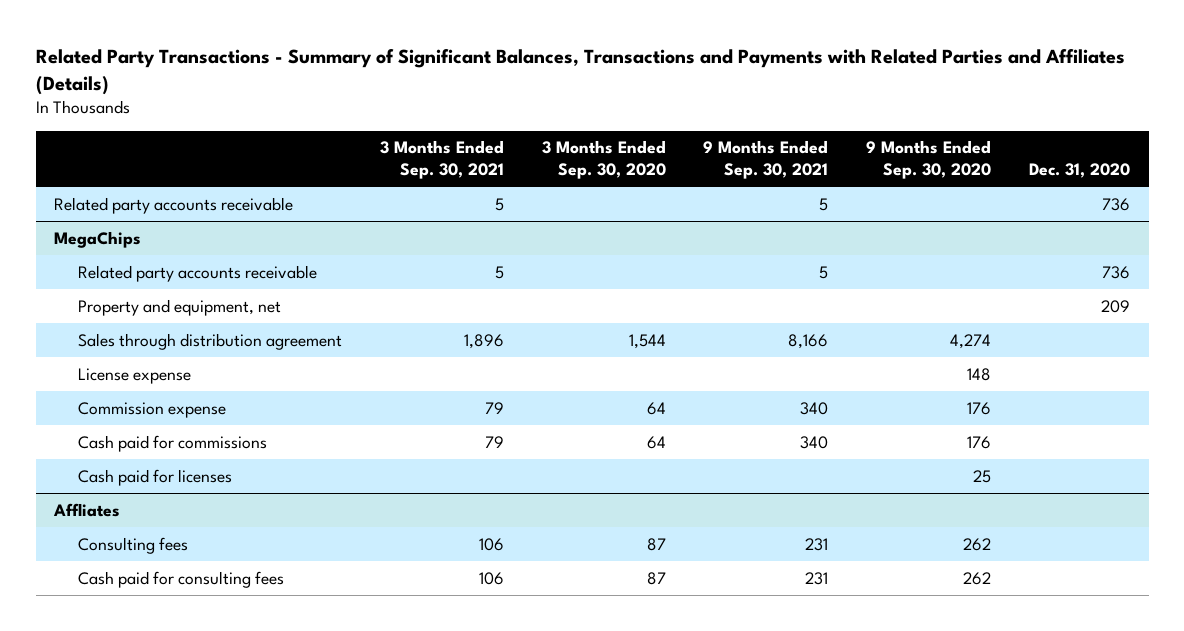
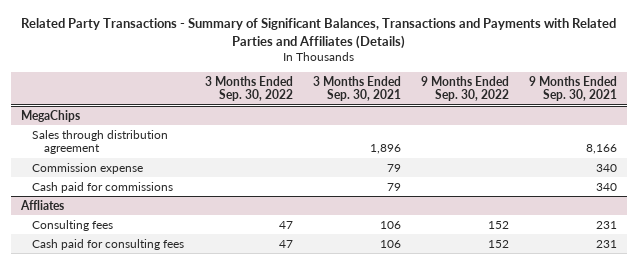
- | 3 Months Ended Sep. 30, 2021 | 3 Months Ended Sep. 30, 2020 | 9 Months Ended Sep. 30, 2021 | 9 Months Ended Sep. 30, 2020 | Dec. 31, 2020
+ | 3 Months Ended Sep. 30, 2022 | 3 Months Ended Sep. 30, 2021 | 9 Months Ended Sep. 30, 2022 | 9 Months Ended Sep. 30, 2021
- Related party accounts receivable | 5 | | 5 | | 736
@ MegaChips
- Related party accounts receivable | 5 | | 5 | | 736
- Property and equipment, net | | | | | 209
- License expense | | | | 148 |
- Cash paid for licenses | | | | 25 |

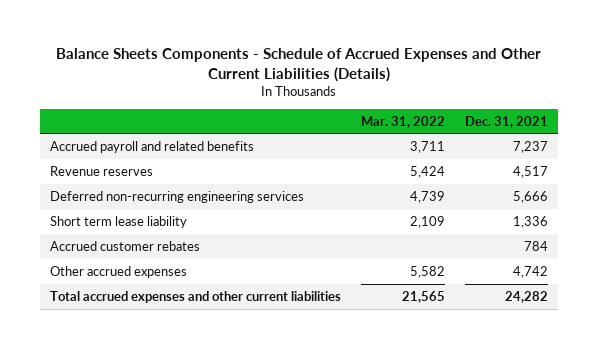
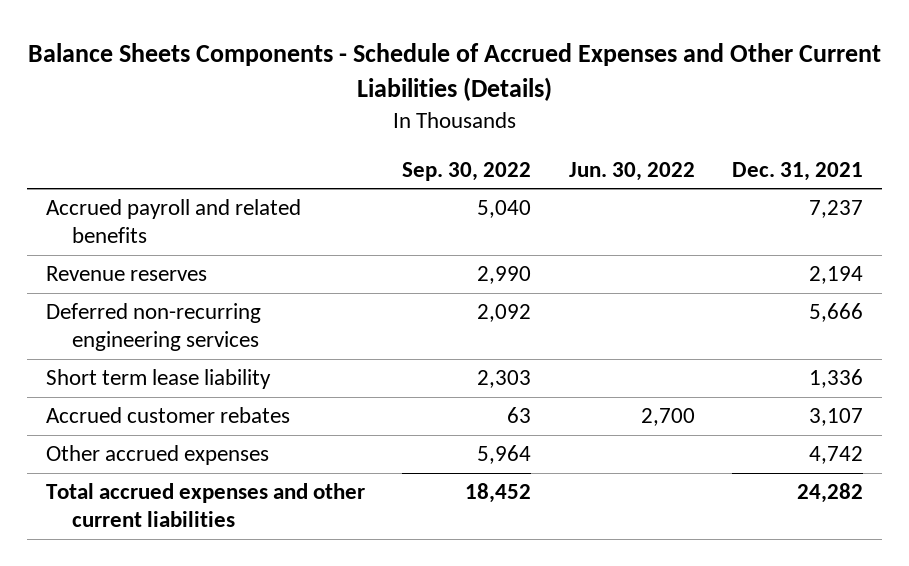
- | Mar. 31, 2022 | Dec. 31, 2021
+ | Sep. 30, 2022 | Jun. 30, 2022 | Dec. 31, 2021
- Revenue reserves | 5,424 | 4,517
+ Revenue reserves | 2,990 | | 2,194
- Accrued customer rebates | | 784
+ Accrued customer rebates | 63 | 2,700 | 3,107

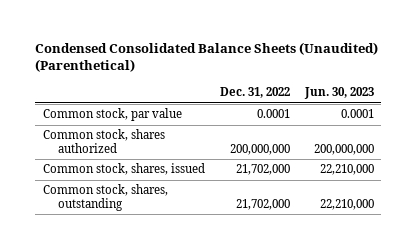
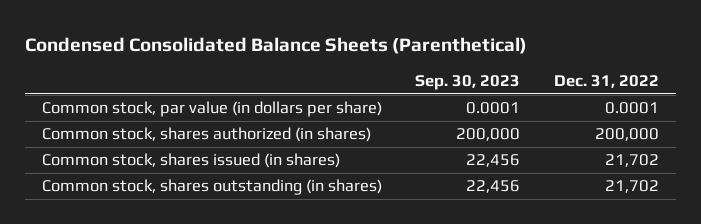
- Condensed Consolidated Balance Sheets (Unaudited) (Parenthetical)
+ Condensed Consolidated Balance Sheets (Parenthetical)
- | Dec. 31, 2022 | Jun. 30, 2023
+ | Sep. 30, 2023 | Dec. 31, 2022
- Common stock, par value | 0.0001 | 0.0001
- Common stock, shares authorized | 200,000,000 | 200,000,000
- Common stock, shares, issued | 21,702,000 | 22,210,000
- Common stock, shares, outstanding | 21,702,000 | 22,210,000
+ Common stock, par value (in dollars per share) | 0.0001 | 0.0001
+ Common stock, shares authorized (in shares) | 200,000 | 200,000
+ Common stock, shares issued (in shares) | 22,456 | 21,702
+ Common stock, shares outstanding (in shares) | 22,456 | 21,702

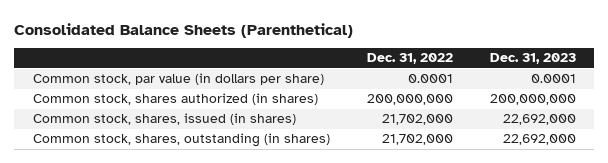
- Condensed Consolidated Balance Sheets (Parenthetical)
+ Consolidated Balance Sheets (Parenthetical)
- | Sep. 30, 2023 | Dec. 31, 2022
+ | Dec. 31, 2022 | Dec. 31, 2023
- Common stock, shares authorized (in shares) | 200,000 | 200,000
- Common stock, shares issued (in shares) | 22,456 | 21,702
- Common stock, shares outstanding (in shares) | 22,456 | 21,702
+ Common stock, shares authorized (in shares) | 200,000,000 | 200,000,000
+ Common stock, shares, issued (in shares) | 21,702,000 | 22,692,000
+ Common stock, shares, outstanding (in shares) | 21,702,000 | 22,692,000

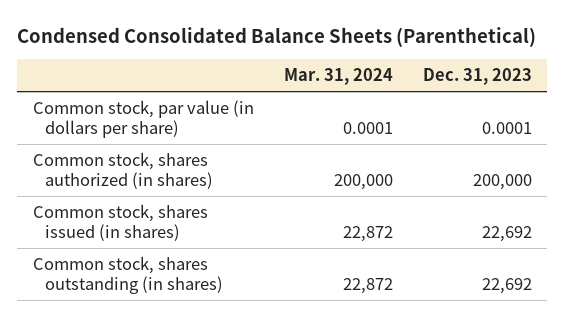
- Consolidated Balance Sheets (Parenthetical)
+ Condensed Consolidated Balance Sheets (Parenthetical)
- | Dec. 31, 2022 | Dec. 31, 2023
+ | Mar. 31, 2024 | Dec. 31, 2023
- Common stock, shares authorized (in shares) | 200,000,000 | 200,000,000
- Common stock, shares, issued (in shares) | 21,702,000 | 22,692,000
- Common stock, shares, outstanding (in shares) | 21,702,000 | 22,692,000
+ Common stock, shares authorized (in shares) | 200,000 | 200,000
+ Common stock, shares issued (in shares) | 22,872 | 22,692
+ Common stock, shares outstanding (in shares) | 22,872 | 22,692

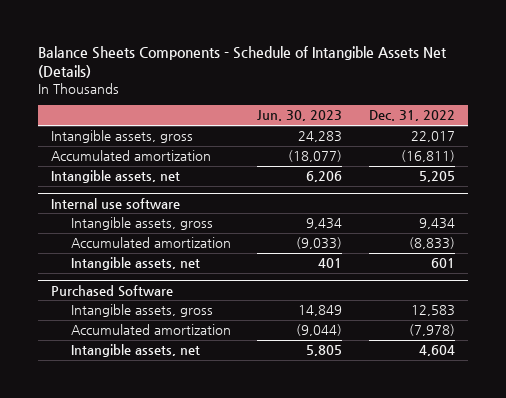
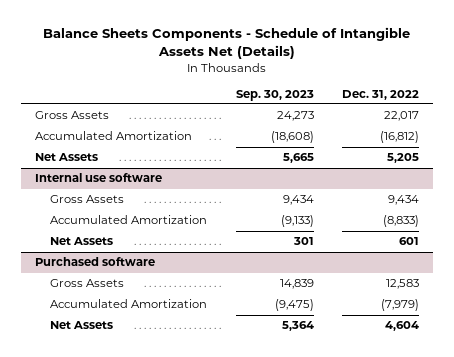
- | Jun. 30, 2023 | Dec. 31, 2022
+ | Sep. 30, 2023 | Dec. 31, 2022
- Intangible assets, gross | 24,283 | 22,017
- Accumulated amortization | (18,077) | (16,811)
- Intangible assets, net | 6,206 | 5,205
+ Gross Assets | 24,273 | 22,017
+ Accumulated Amortization | (18,608) | (16,812)
+ Net Assets | 5,665 | 5,205
@ Internal use software
- Intangible assets, gross | 9,434 | 9,434
- Accumulated amortization | (9,033) | (8,833)
- Intangible assets, net | 401 | 601
- Purchased Software
- Intangible assets, gross | 14,849 | 12,583
- Accumulated amortization | (9,044) | (7,978)
- Intangible assets, net | 5,805 | 4,604
@ Internal use software
+ Gross Assets | 9,434 | 9,434
+ Accumulated Amortization | (9,133) | (8,833)
+ Net Assets | 301 | 601
+ Purchased software
+ Gross Assets | 14,839 | 12,583
+ Accumulated Amortization | (9,475) | (7,979)
+ Net Assets | 5,364 | 4,604

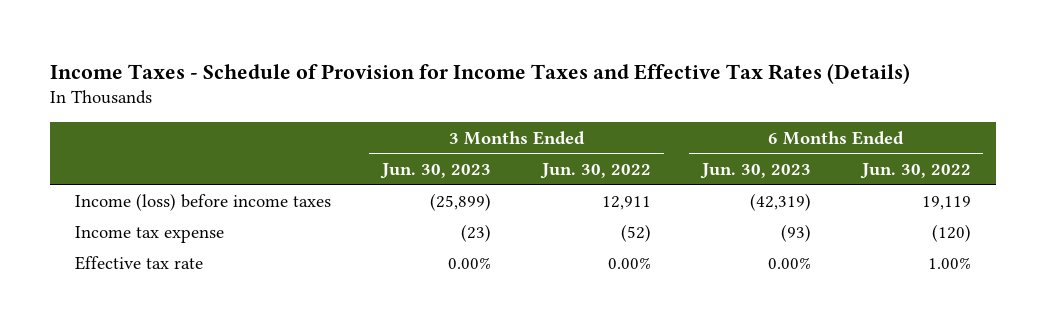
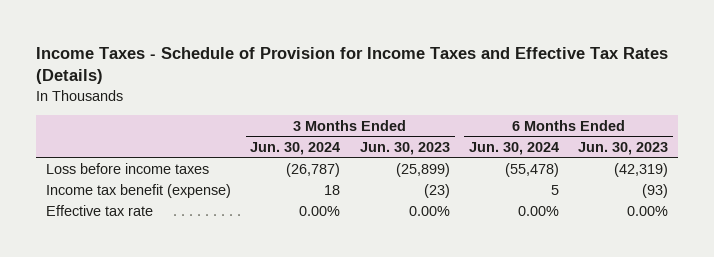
- | 3 Months Ended Jun. 30, 2023 | 3 Months Ended Jun. 30, 2022 | 6 Months Ended Jun. 30, 2023 | 6 Months Ended Jun. 30, 2022
+ | 3 Months Ended Jun. 30, 2024 | 3 Months Ended Jun. 30, 2023 | 6 Months Ended Jun. 30, 2024 | 6 Months Ended Jun. 30, 2023
- Income (loss) before income taxes | (25,899) | 12,911 | (42,319) | 19,119
- Income tax expense | (23) | (52) | (93) | (120)
+ Loss before income taxes | (26,787) | (25,899) | (55,478) | (42,319)
+ Income tax benefit (expense) | 18 | (23) | 5 | (93)

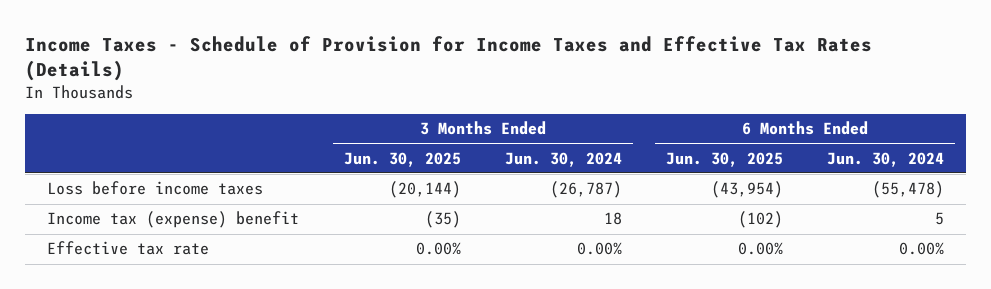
- | 3 Months Ended Jun. 30, 2024 | 3 Months Ended Jun. 30, 2023 | 6 Months Ended Jun. 30, 2024 | 6 Months Ended Jun. 30, 2023
+ | 3 Months Ended Jun. 30, 2025 | 3 Months Ended Jun. 30, 2024 | 6 Months Ended Jun. 30, 2025 | 6 Months Ended Jun. 30, 2024
- Income tax benefit (expense) | 18 | (23) | 5 | (93)
+ Income tax (expense) benefit | (35) | 18 | (102) | 5

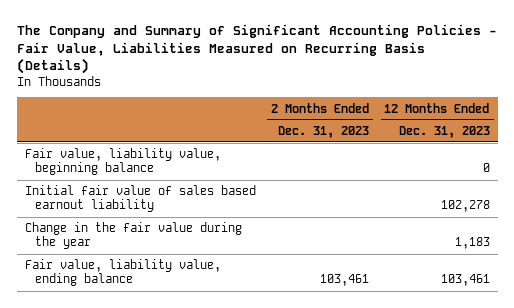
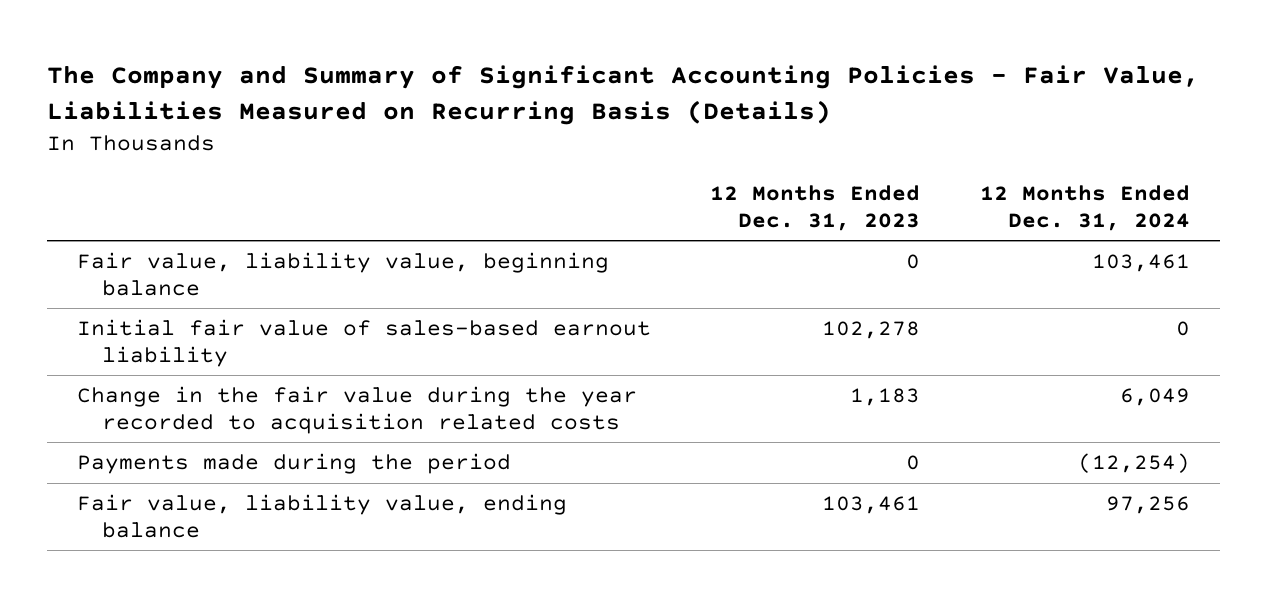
- | 2 Months Ended Dec. 31, 2023 | 12 Months Ended Dec. 31, 2023
+ | 12 Months Ended Dec. 31, 2023 | 12 Months Ended Dec. 31, 2024
- Initial fair value of sales based earnout liability | | 102,278
- Change in the fair value during the year | | 1,183
+ Initial fair value of sales-based earnout liability | 102,278 | 0
+ Change in the fair value during the year recorded to acquisition related costs | 1,183 | 6,049
+ Payments made during the period | 0 | (12,254)

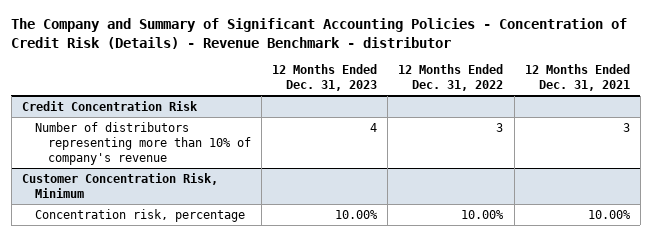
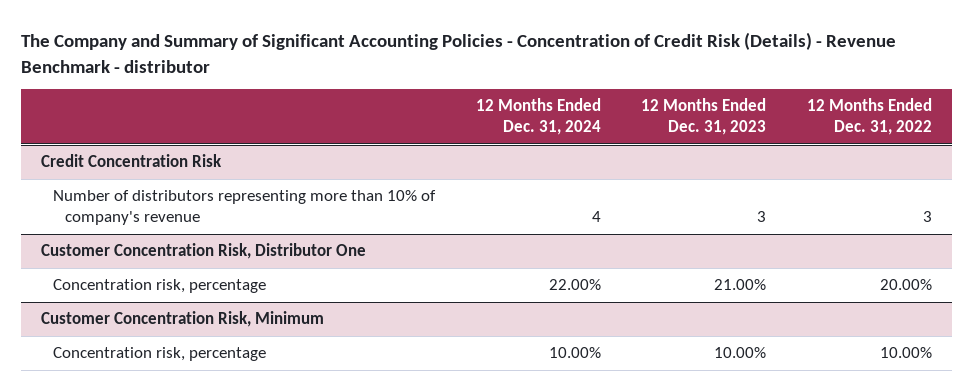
- | 12 Months Ended Dec. 31, 2023 | 12 Months Ended Dec. 31, 2022 | 12 Months Ended Dec. 31, 2021
+ | 12 Months Ended Dec. 31, 2024 | 12 Months Ended Dec. 31, 2023 | 12 Months Ended Dec. 31, 2022
@ Credit Concentration Risk
- Number of distributors representing more than 10% of company's revenue | 4 | 3 | 3
+ Number of distributors representing more than 10% of company's revenue | 4 | 3 | 3
+ Customer Concentration Risk, Distributor One
+ Concentration risk, percentage | 22.00% | 21.00% | 20.00%

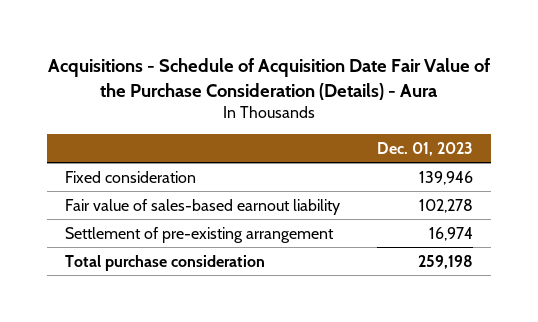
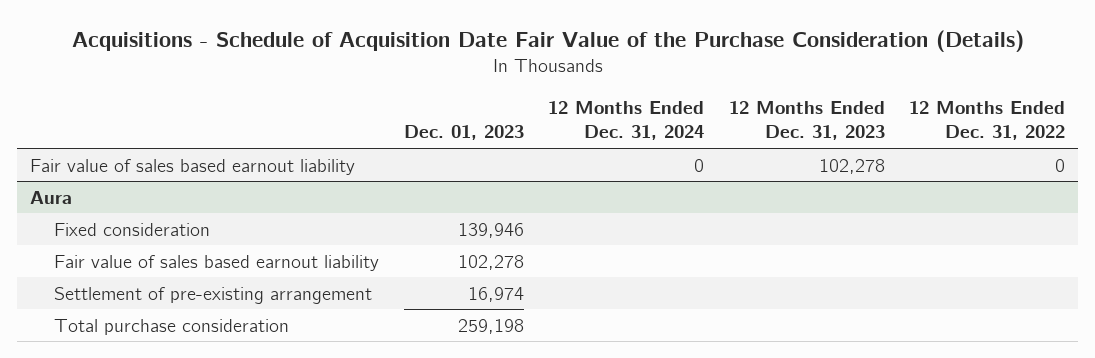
- Acquisitions - Schedule of Acquisition Date Fair Value of the Purchase Consideration (Details) - Aura
+ Acquisitions - Schedule of Acquisition Date Fair Value of the Purchase Consideration (Details)
- | Dec. 01, 2023
+ | Dec. 01, 2023 | 12 Months Ended Dec. 31, 2024 | 12 Months Ended Dec. 31, 2023 | 12 Months Ended Dec. 31, 2022
+ Fair value of sales based earnout liability | | 0 | 102,278 | 0
+ Aura
- Fair value of sales-based earnout liability | 102,278
+ Fair value of sales based earnout liability | 102,278 | | |

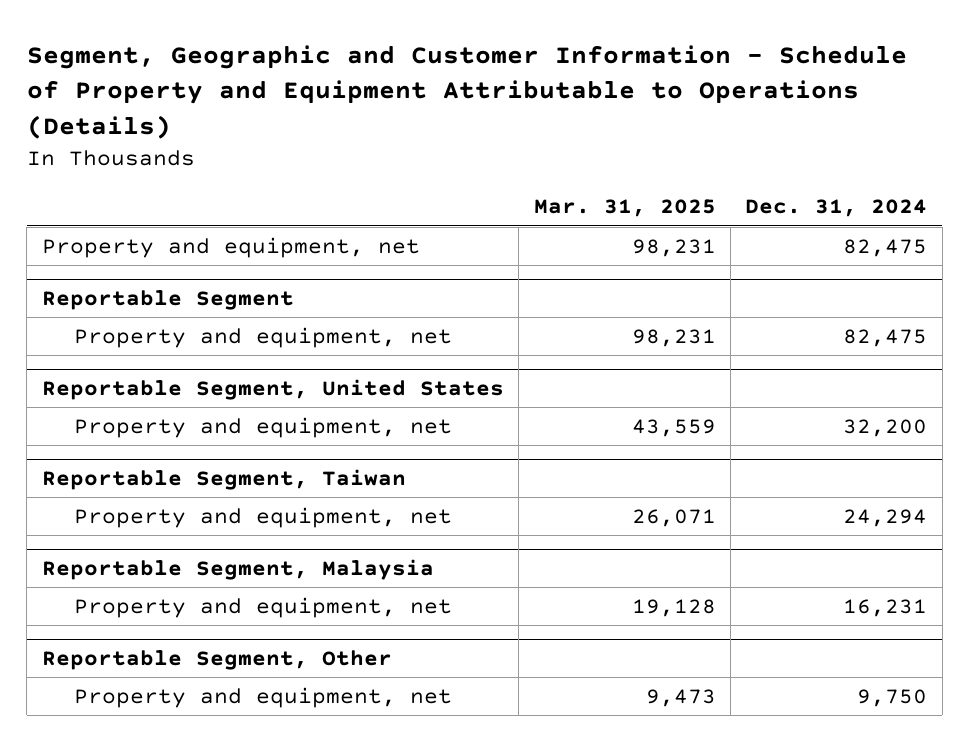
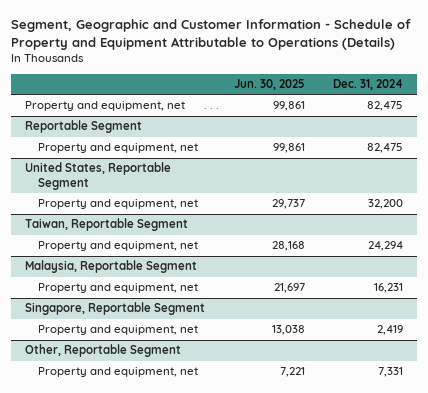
- | Mar. 31, 2025 | Dec. 31, 2024
+ | Jun. 30, 2025 | Dec. 31, 2024
- Reportable Segment, United States
+ United States, Reportable Segment
- Reportable Segment, Taiwan
+ Taiwan, Reportable Segment
- Reportable Segment, Malaysia
+ Malaysia, Reportable Segment
- Reportable Segment, Other
- Property and equipment, net | 9,473 | 9,750
+ Singapore, Reportable Segment
+ Property and equipment, net | 13,038 | 2,419
+ Other, Reportable Segment
+ Property and equipment, net | 7,221 | 7,331

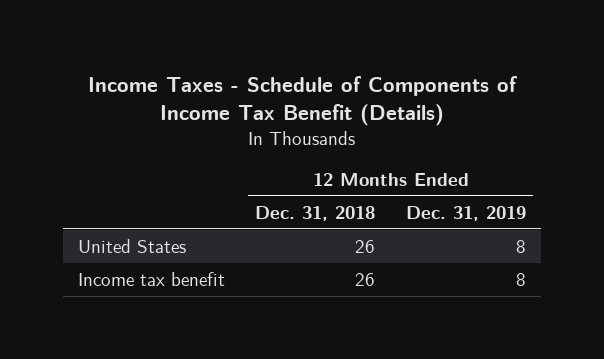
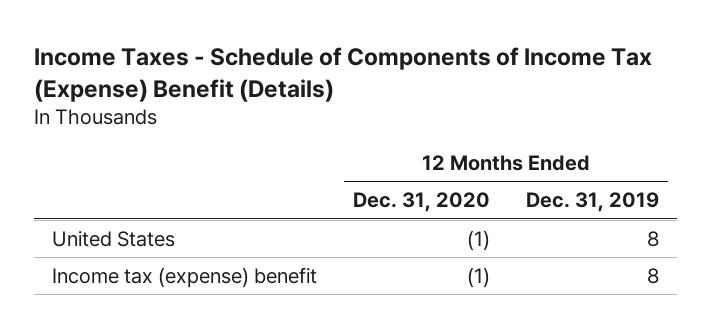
- Income Taxes - Schedule of Components of Income Tax Benefit (Details)
+ Income Taxes - Schedule of Components of Income Tax (Expense) Benefit (Details)
- | 12 Months Ended Dec. 31, 2018 | 12 Months Ended Dec. 31, 2019
+ | 12 Months Ended Dec. 31, 2020 | 12 Months Ended Dec. 31, 2019
- Income tax benefit | 26 | 8
+ Income tax (expense) benefit | (1) | 8

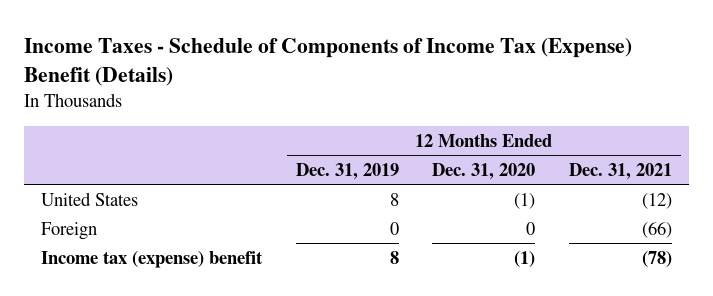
- | 12 Months Ended Dec. 31, 2020 | 12 Months Ended Dec. 31, 2019
+ | 12 Months Ended Dec. 31, 2019 | 12 Months Ended Dec. 31, 2020 | 12 Months Ended Dec. 31, 2021
+ Foreign | 0 | 0 | (66)

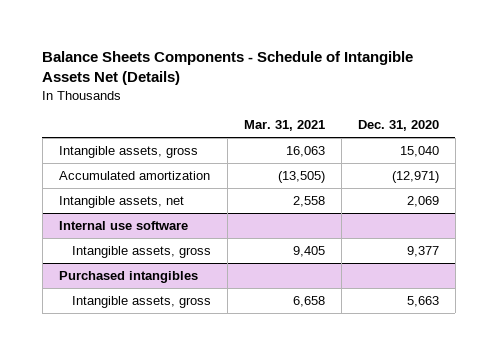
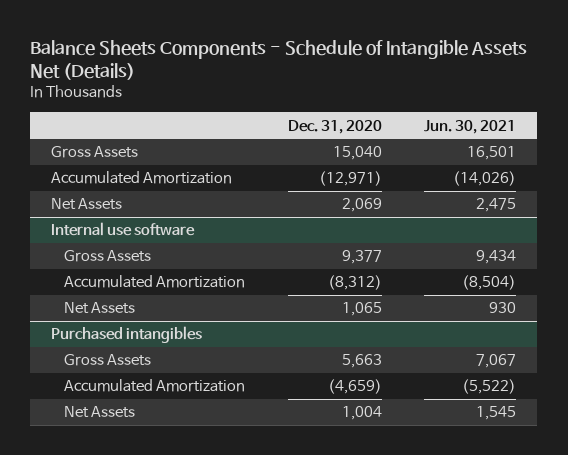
- | Mar. 31, 2021 | Dec. 31, 2020
+ | Dec. 31, 2020 | Jun. 30, 2021
- Intangible assets, gross | 16,063 | 15,040
- Accumulated amortization | (13,505) | (12,971)
- Intangible assets, net | 2,558 | 2,069
+ Gross Assets | 15,040 | 16,501
+ Accumulated Amortization | (12,971) | (14,026)
+ Net Assets | 2,069 | 2,475
@ Internal use software
- Intangible assets, gross | 9,405 | 9,377
+ Gross Assets | 9,377 | 9,434
+ Accumulated Amortization | (8,312) | (8,504)
+ Net Assets | 1,065 | 930
@ Purchased intangibles
- Intangible assets, gross | 6,658 | 5,663
+ Gross Assets | 5,663 | 7,067
+ Accumulated Amortization | (4,659) | (5,522)
+ Net Assets | 1,004 | 1,545

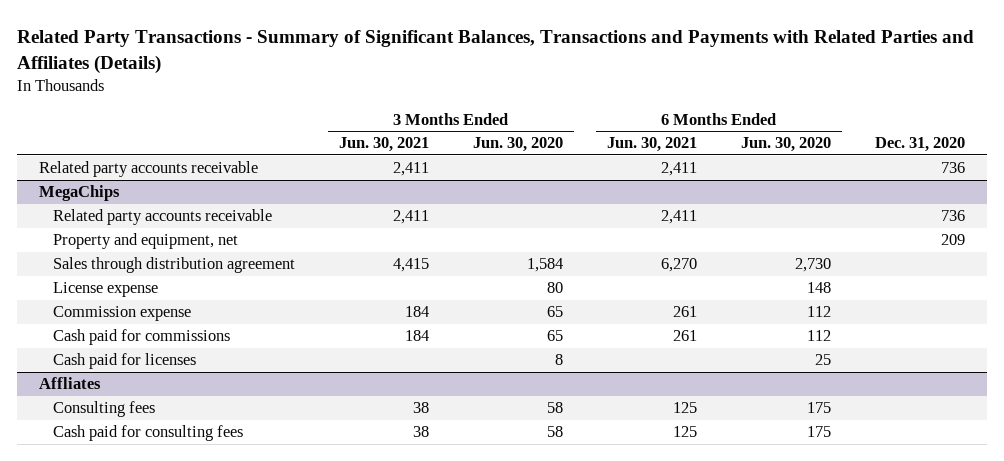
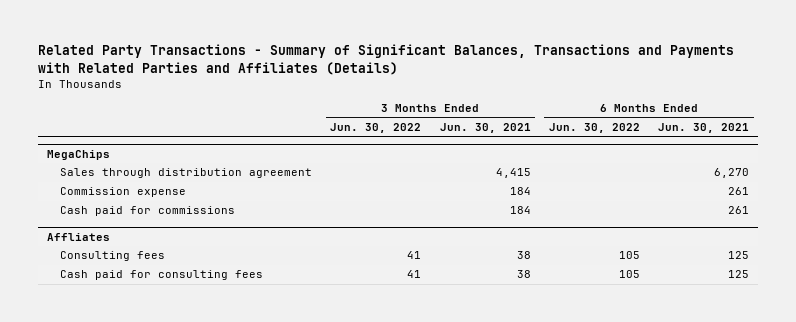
- | 3 Months Ended Jun. 30, 2021 | 3 Months Ended Jun. 30, 2020 | 6 Months Ended Jun. 30, 2021 | 6 Months Ended Jun. 30, 2020 | Dec. 31, 2020
+ | 3 Months Ended Jun. 30, 2022 | 3 Months Ended Jun. 30, 2021 | 6 Months Ended Jun. 30, 2022 | 6 Months Ended Jun. 30, 2021
- Related party accounts receivable | 2,411 | | 2,411 | | 736
@ MegaChips
- Related party accounts receivable | 2,411 | | 2,411 | | 736
- Property and equipment, net | | | | | 209
- License expense | | 80 | | 148 |
- Cash paid for licenses | | 8 | | 25 |

